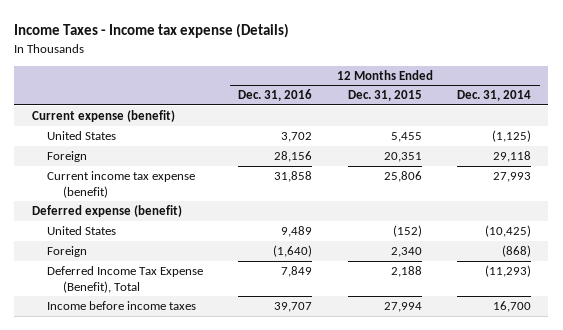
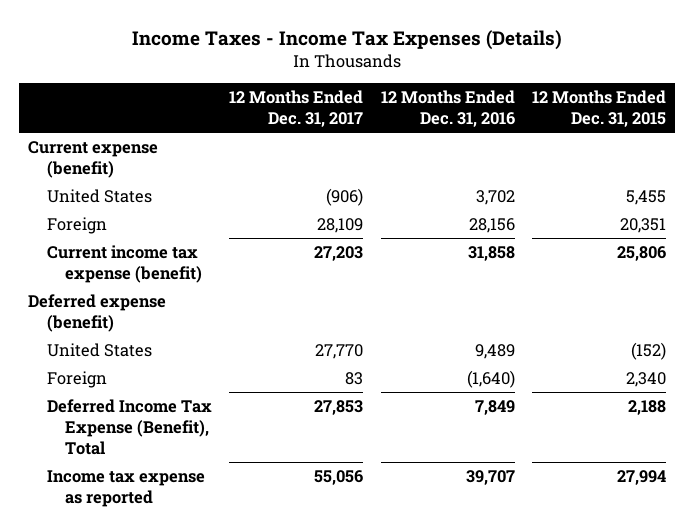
- Income Taxes - Income tax expense (Details)
+ Income Taxes - Income Tax Expenses (Details)
- | 12 Months Ended Dec. 31, 2016 | 12 Months Ended Dec. 31, 2015 | 12 Months Ended Dec. 31, 2014
+ | 12 Months Ended Dec. 31, 2017 | 12 Months Ended Dec. 31, 2016 | 12 Months Ended Dec. 31, 2015
- Income before income taxes | 39,707 | 27,994 | 16,700
+ Income tax expense as reported | 55,056 | 39,707 | 27,994

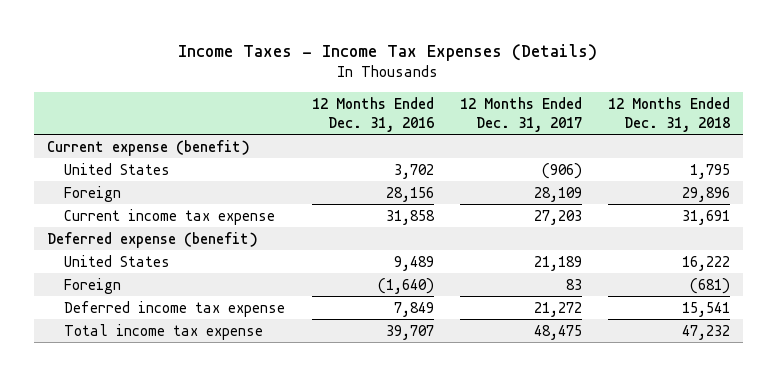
- | 12 Months Ended Dec. 31, 2017 | 12 Months Ended Dec. 31, 2016 | 12 Months Ended Dec. 31, 2015
+ | 12 Months Ended Dec. 31, 2016 | 12 Months Ended Dec. 31, 2017 | 12 Months Ended Dec. 31, 2018
- Current income tax expense (benefit) | 27,203 | 31,858 | 25,806
+ Current income tax expense | 31,858 | 27,203 | 31,691
- United States | 27,770 | 9,489 | (152)
+ United States | 9,489 | 21,189 | 16,222
- Deferred Income Tax Expense (Benefit), Total | 27,853 | 7,849 | 2,188
- Income tax expense as reported | 55,056 | 39,707 | 27,994
+ Deferred income tax expense | 7,849 | 21,272 | 15,541
+ Total income tax expense | 39,707 | 48,475 | 47,232

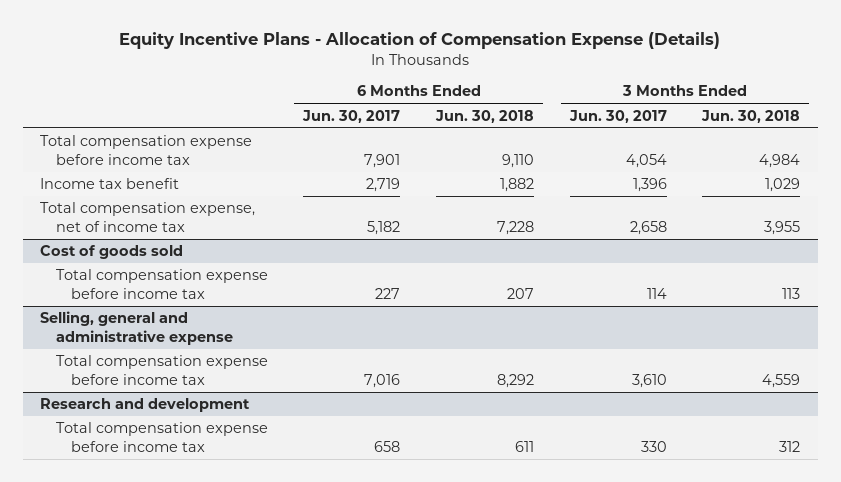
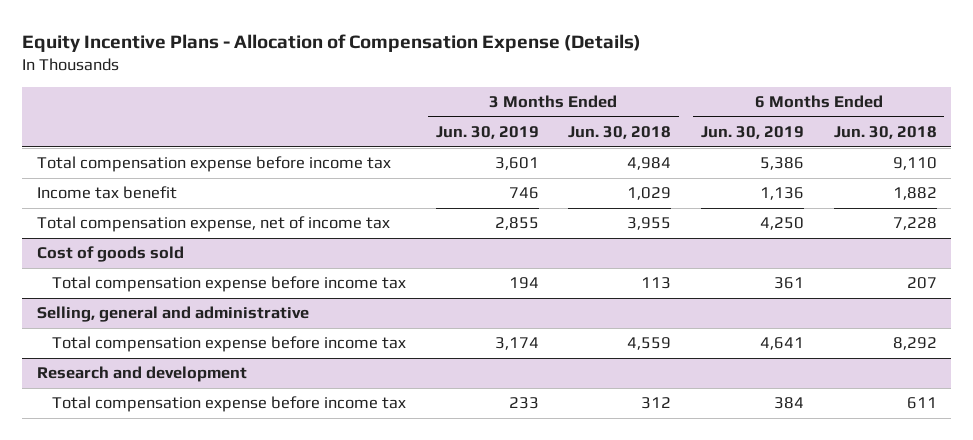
- | 6 Months Ended Jun. 30, 2017 | 6 Months Ended Jun. 30, 2018 | 3 Months Ended Jun. 30, 2017 | 3 Months Ended Jun. 30, 2018
+ | 3 Months Ended Jun. 30, 2019 | 3 Months Ended Jun. 30, 2018 | 6 Months Ended Jun. 30, 2019 | 6 Months Ended Jun. 30, 2018
- Selling, general and administrative expense
+ Selling, general and administrative

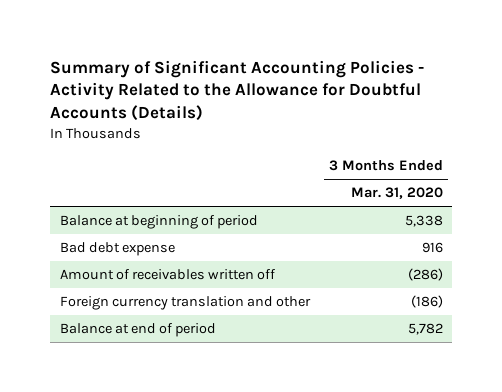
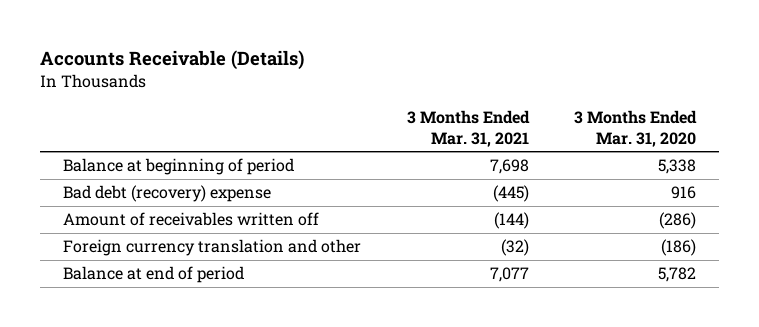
- Summary of Significant Accounting Policies - Activity Related to the Allowance for Doubtful Accounts (Details)
+ Accounts Receivable (Details)
- | 3 Months Ended Mar. 31, 2020
+ | 3 Months Ended Mar. 31, 2021 | 3 Months Ended Mar. 31, 2020
- Bad debt expense | 916
+ Bad debt (recovery) expense | (445) | 916

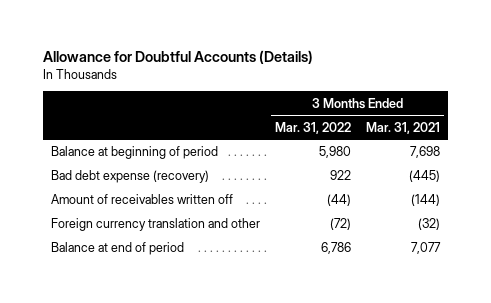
- Accounts Receivable (Details)
+ Allowance for Doubtful Accounts (Details)
- | 3 Months Ended Mar. 31, 2021 | 3 Months Ended Mar. 31, 2020
+ | 3 Months Ended Mar. 31, 2022 | 3 Months Ended Mar. 31, 2021
- Bad debt (recovery) expense | (445) | 916
+ Bad debt expense (recovery) | 922 | (445)

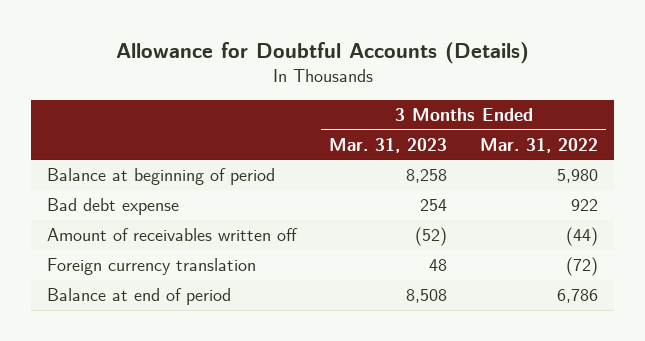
- | 3 Months Ended Mar. 31, 2022 | 3 Months Ended Mar. 31, 2021
+ | 3 Months Ended Mar. 31, 2023 | 3 Months Ended Mar. 31, 2022
- Bad debt expense (recovery) | 922 | (445)
+ Bad debt expense | 254 | 922
- Foreign currency translation and other | (72) | (32)
+ Foreign currency translation | 48 | (72)

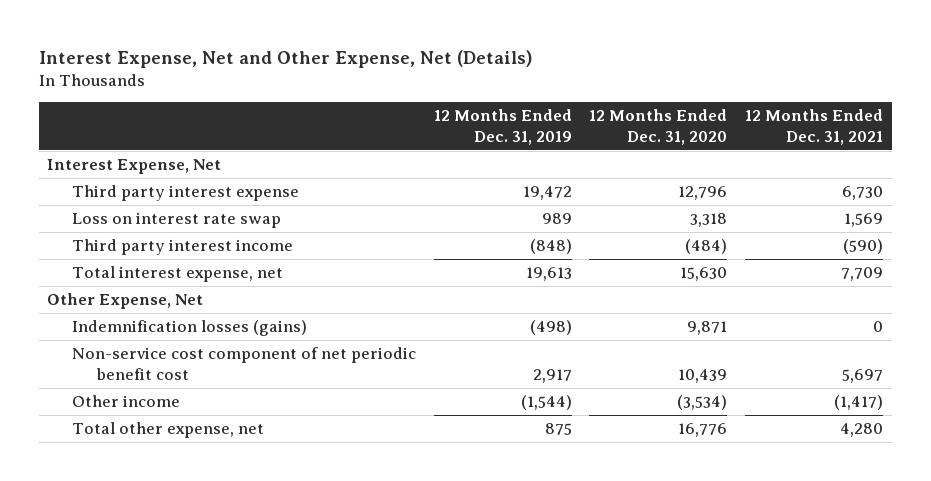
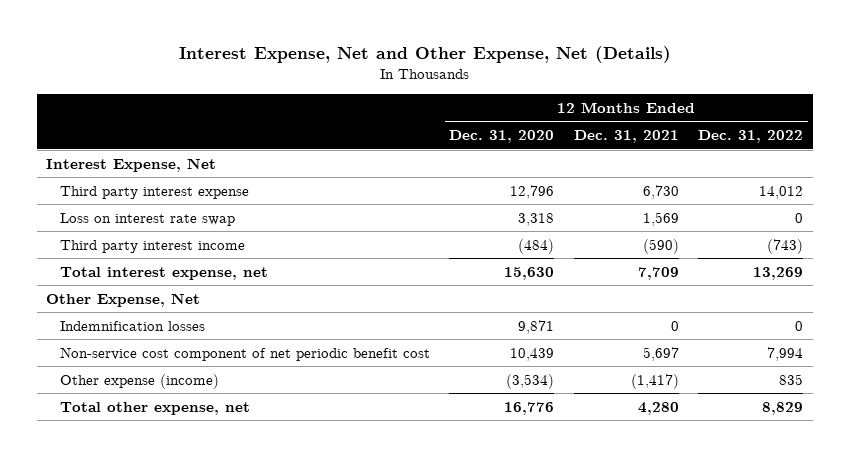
- | 12 Months Ended Dec. 31, 2019 | 12 Months Ended Dec. 31, 2020 | 12 Months Ended Dec. 31, 2021
+ | 12 Months Ended Dec. 31, 2020 | 12 Months Ended Dec. 31, 2021 | 12 Months Ended Dec. 31, 2022
- Indemnification losses (gains) | (498) | 9,871 | 0
+ Indemnification losses | 9,871 | 0 | 0
- Other income | (1,544) | (3,534) | (1,417)
+ Other expense (income) | (3,534) | (1,417) | 835

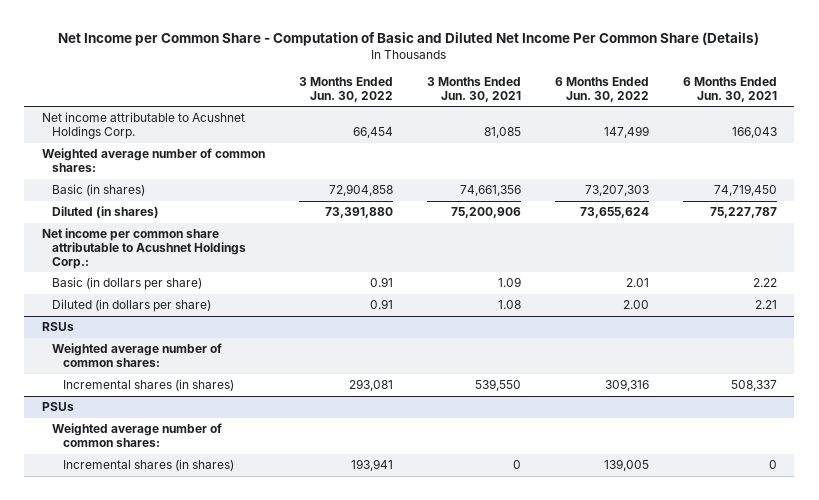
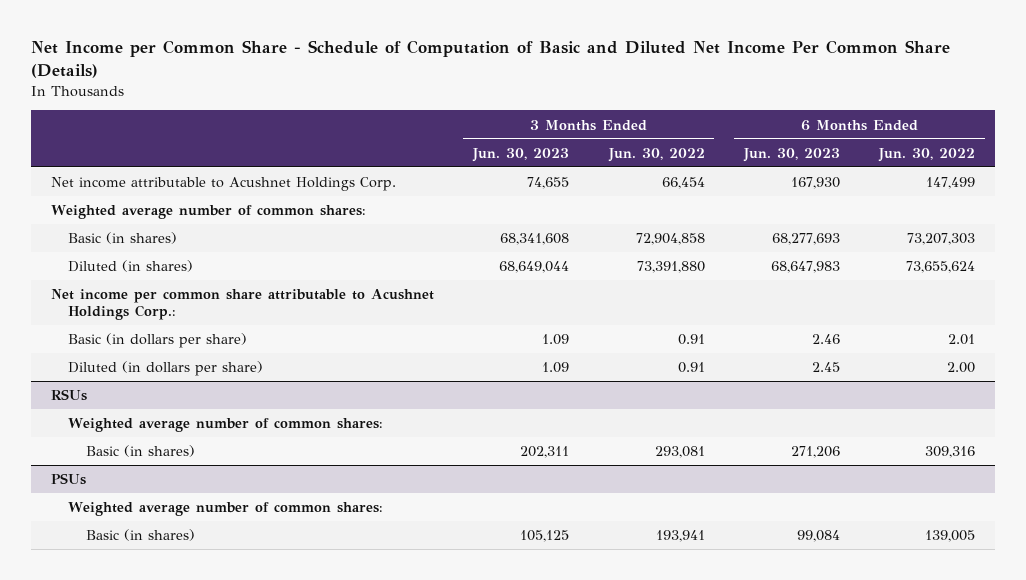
- Net Income per Common Share - Computation of Basic and Diluted Net Income Per Common Share (Details)
+ Net Income per Common Share - Schedule of Computation of Basic and Diluted Net Income Per Common Share (Details)
- | 3 Months Ended Jun. 30, 2022 | 3 Months Ended Jun. 30, 2021 | 6 Months Ended Jun. 30, 2022 | 6 Months Ended Jun. 30, 2021
+ | 3 Months Ended Jun. 30, 2023 | 3 Months Ended Jun. 30, 2022 | 6 Months Ended Jun. 30, 2023 | 6 Months Ended Jun. 30, 2022
@ RSUs
- Incremental shares (in shares) | 293,081 | 539,550 | 309,316 | 508,337
+ Basic (in shares) | 202,311 | 293,081 | 271,206 | 309,316
@ PSUs
- Incremental shares (in shares) | 193,941 | 0 | 139,005 | 0
+ Basic (in shares) | 105,125 | 193,941 | 99,084 | 139,005

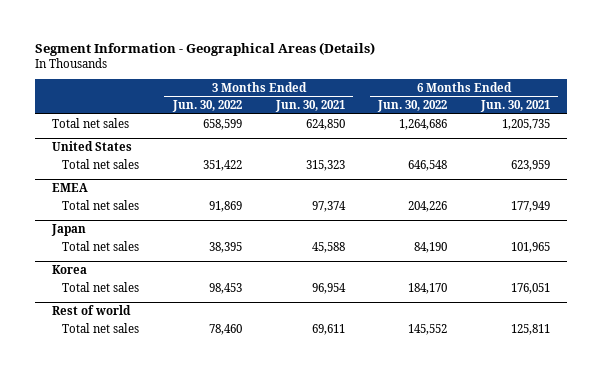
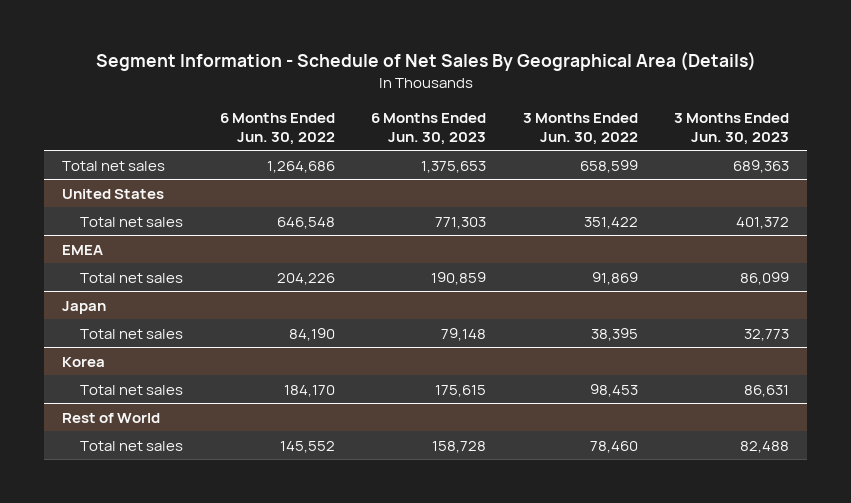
- Segment Information - Geographical Areas (Details)
+ Segment Information - Schedule of Net Sales By Geographical Area (Details)
- | 3 Months Ended Jun. 30, 2022 | 3 Months Ended Jun. 30, 2021 | 6 Months Ended Jun. 30, 2022 | 6 Months Ended Jun. 30, 2021
+ | 6 Months Ended Jun. 30, 2022 | 6 Months Ended Jun. 30, 2023 | 3 Months Ended Jun. 30, 2022 | 3 Months Ended Jun. 30, 2023
- Rest of world
+ Rest of World

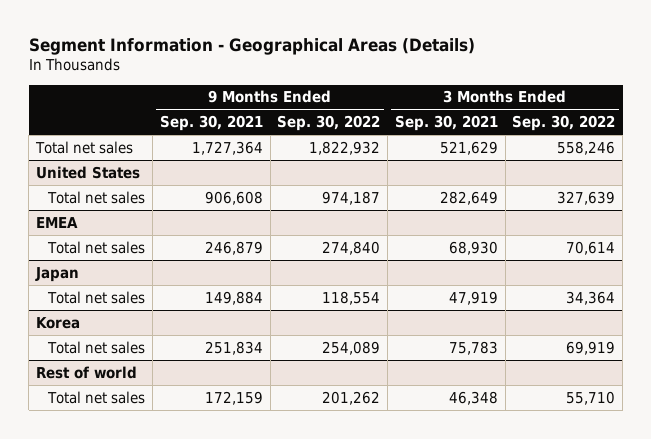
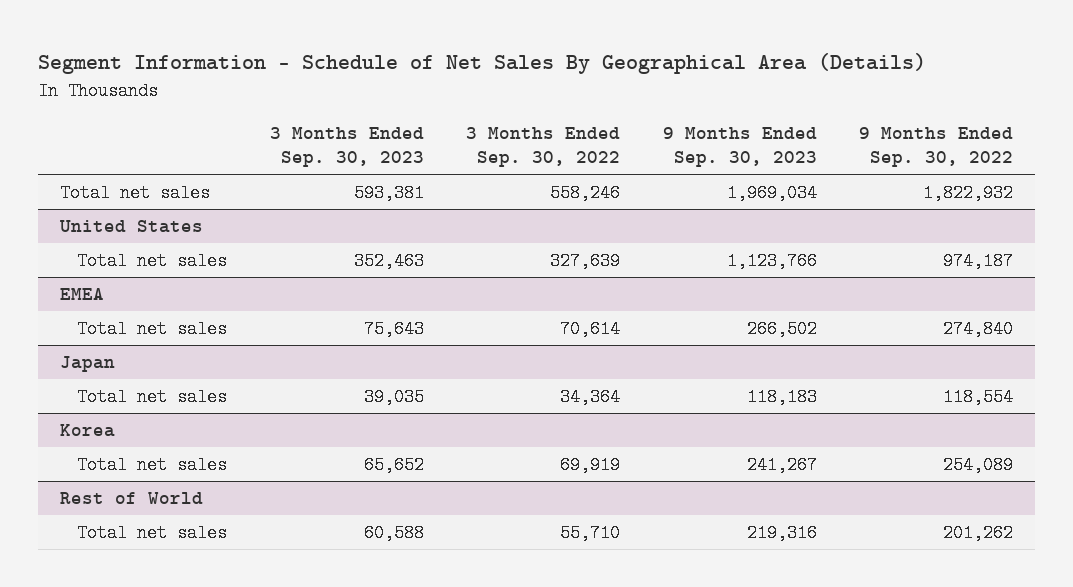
- Segment Information - Geographical Areas (Details)
+ Segment Information - Schedule of Net Sales By Geographical Area (Details)
- | 9 Months Ended Sep. 30, 2021 | 9 Months Ended Sep. 30, 2022 | 3 Months Ended Sep. 30, 2021 | 3 Months Ended Sep. 30, 2022
+ | 3 Months Ended Sep. 30, 2023 | 3 Months Ended Sep. 30, 2022 | 9 Months Ended Sep. 30, 2023 | 9 Months Ended Sep. 30, 2022
- Rest of world
+ Rest of World

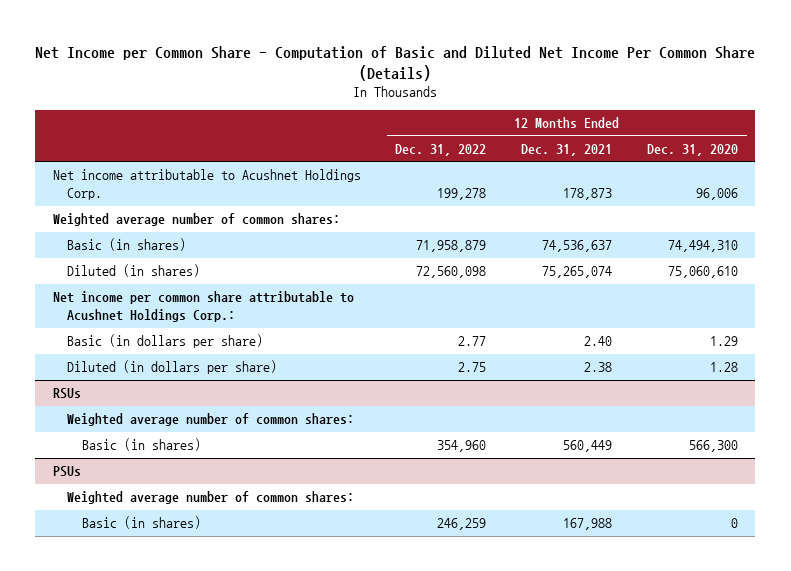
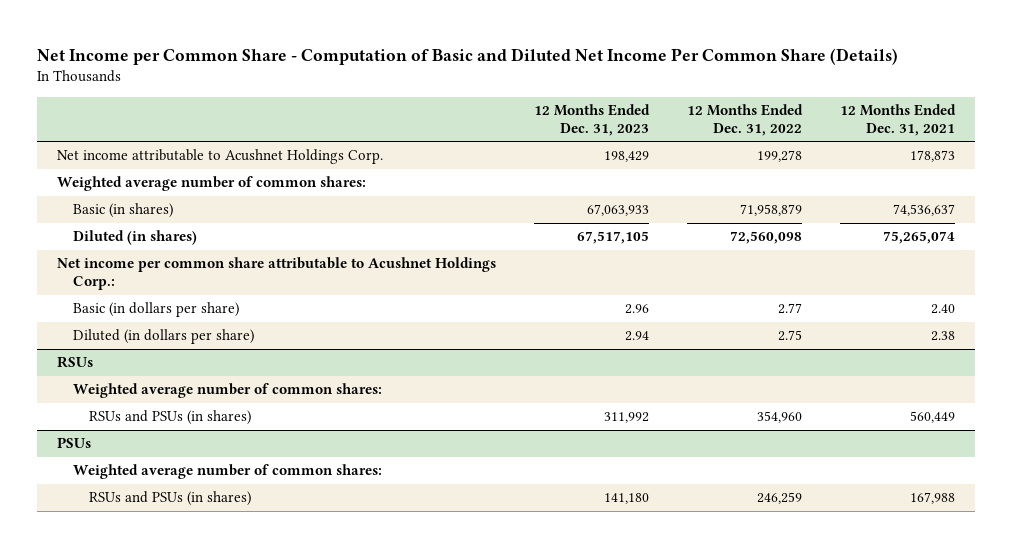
- | 12 Months Ended Dec. 31, 2022 | 12 Months Ended Dec. 31, 2021 | 12 Months Ended Dec. 31, 2020
+ | 12 Months Ended Dec. 31, 2023 | 12 Months Ended Dec. 31, 2022 | 12 Months Ended Dec. 31, 2021
@ RSUs
- Basic (in shares) | 354,960 | 560,449 | 566,300
+ RSUs and PSUs (in shares) | 311,992 | 354,960 | 560,449
@ PSUs
- Basic (in shares) | 246,259 | 167,988 | 0
+ RSUs and PSUs (in shares) | 141,180 | 246,259 | 167,988

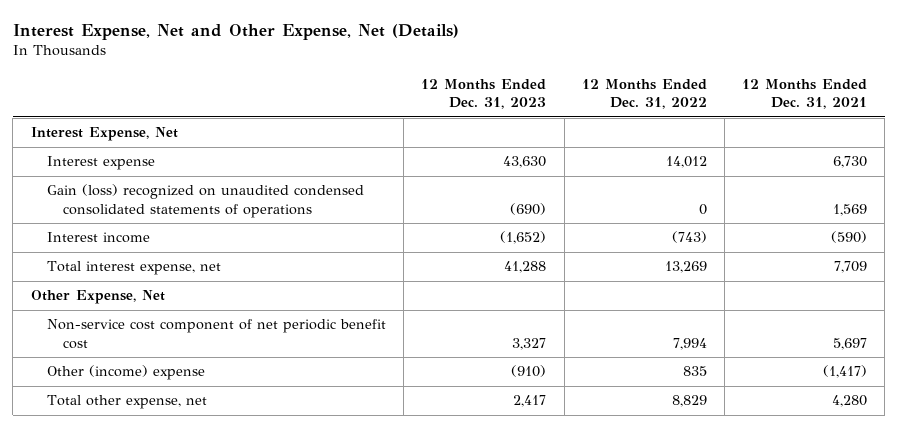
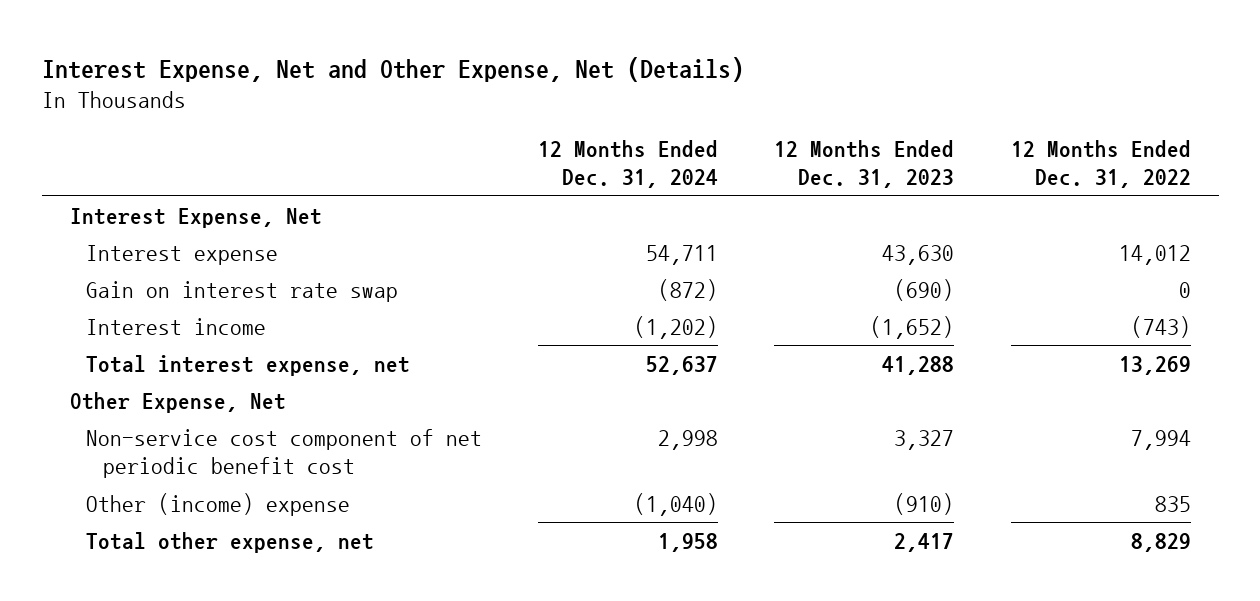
- | 12 Months Ended Dec. 31, 2023 | 12 Months Ended Dec. 31, 2022 | 12 Months Ended Dec. 31, 2021
+ | 12 Months Ended Dec. 31, 2024 | 12 Months Ended Dec. 31, 2023 | 12 Months Ended Dec. 31, 2022
- Gain (loss) recognized on unaudited condensed consolidated statements of operations | (690) | 0 | 1,569
+ Gain on interest rate swap | (872) | (690) | 0

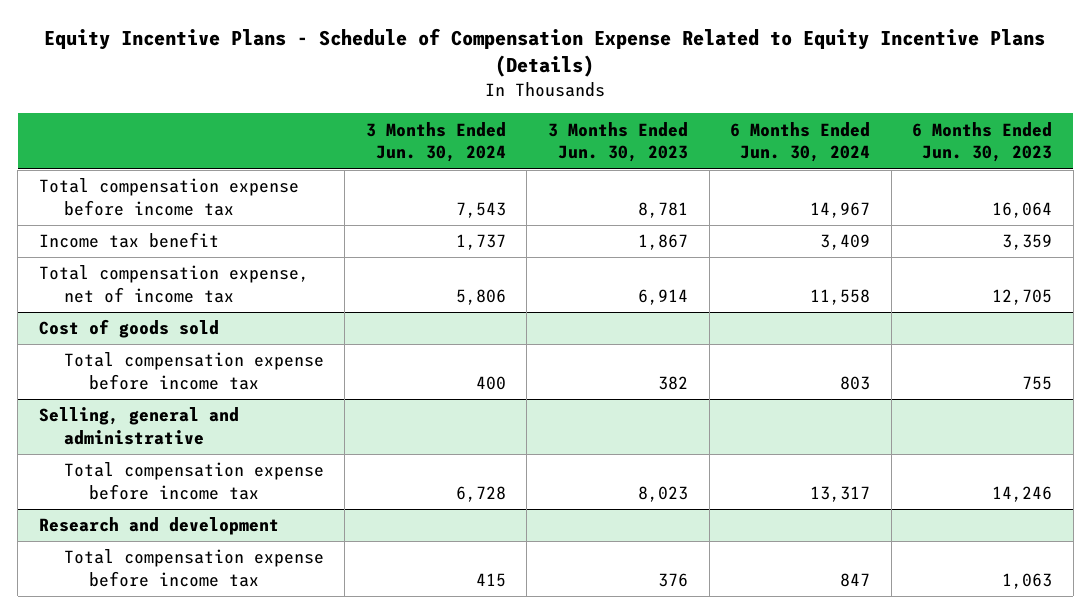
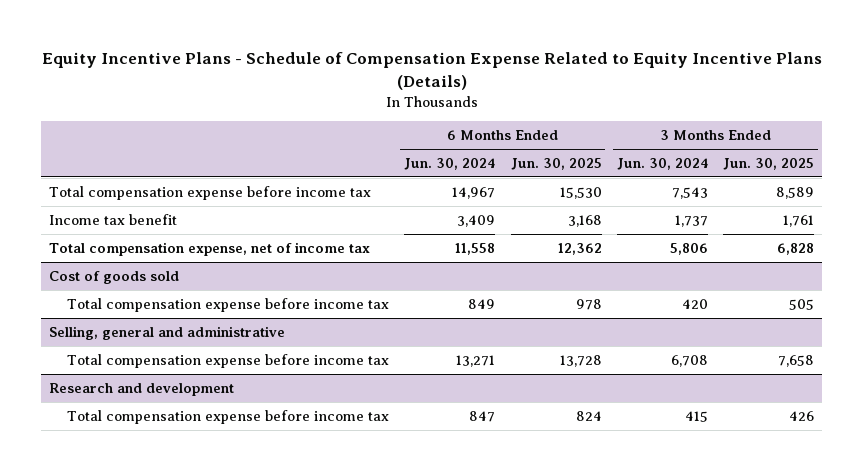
- | 3 Months Ended Jun. 30, 2024 | 3 Months Ended Jun. 30, 2023 | 6 Months Ended Jun. 30, 2024 | 6 Months Ended Jun. 30, 2023
+ | 6 Months Ended Jun. 30, 2024 | 6 Months Ended Jun. 30, 2025 | 3 Months Ended Jun. 30, 2024 | 3 Months Ended Jun. 30, 2025
@ Cost of goods sold
- Total compensation expense before income tax | 400 | 382 | 803 | 755
+ Total compensation expense before income tax | 849 | 978 | 420 | 505
@ Selling, general and administrative
- Total compensation expense before income tax | 6,728 | 8,023 | 13,317 | 14,246
+ Total compensation expense before income tax | 13,271 | 13,728 | 6,708 | 7,658

